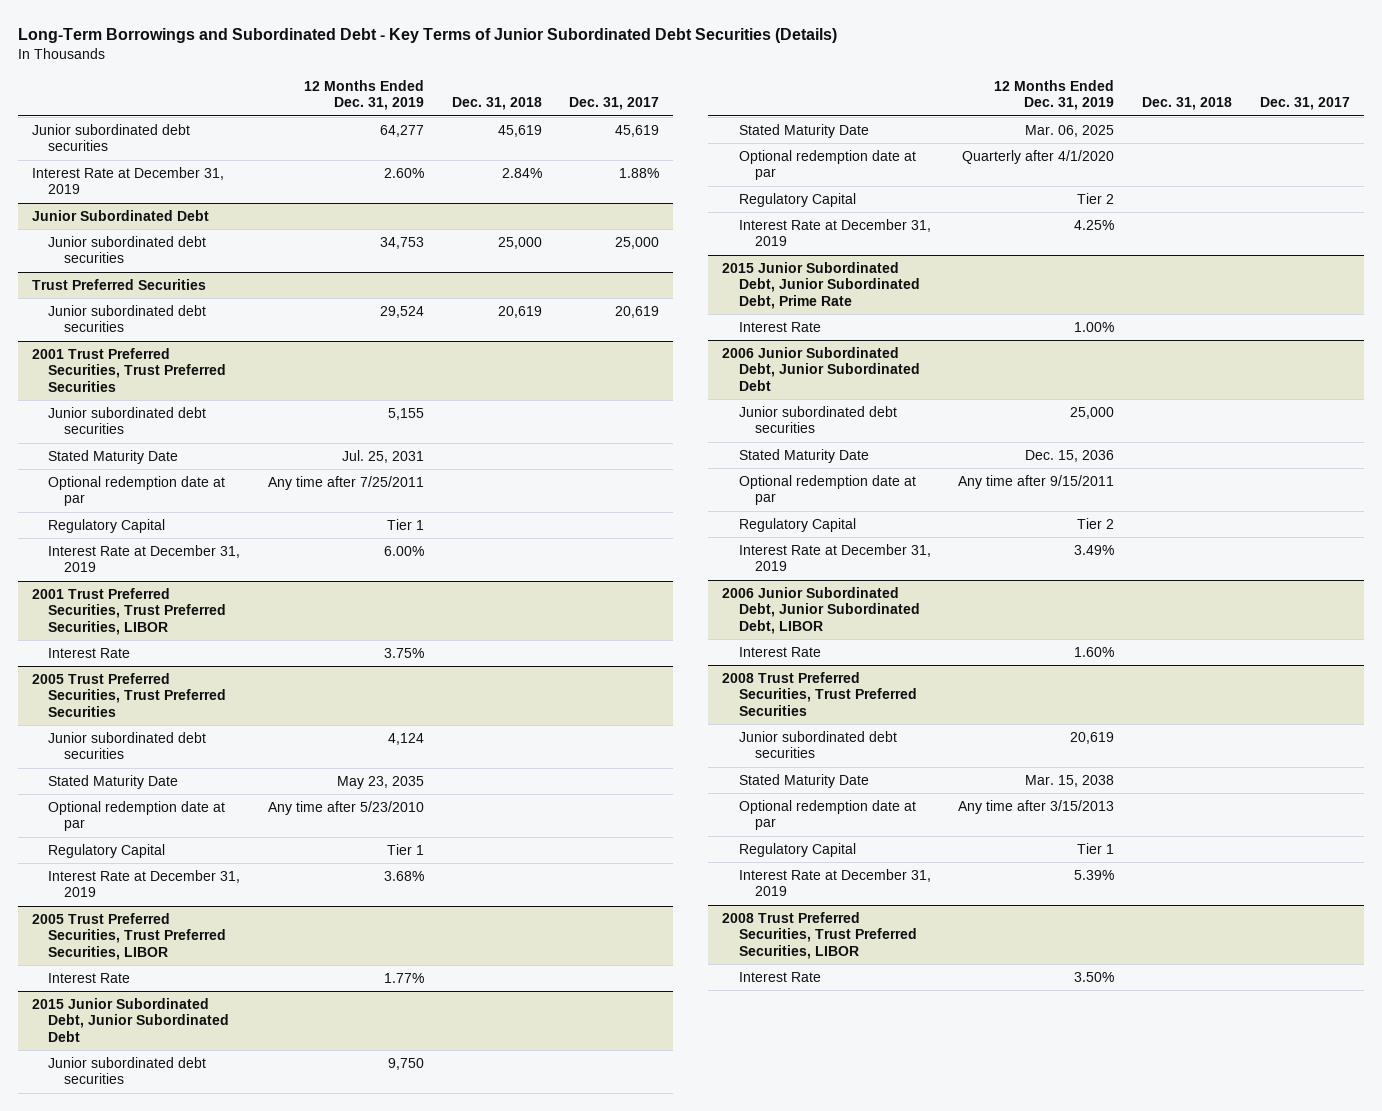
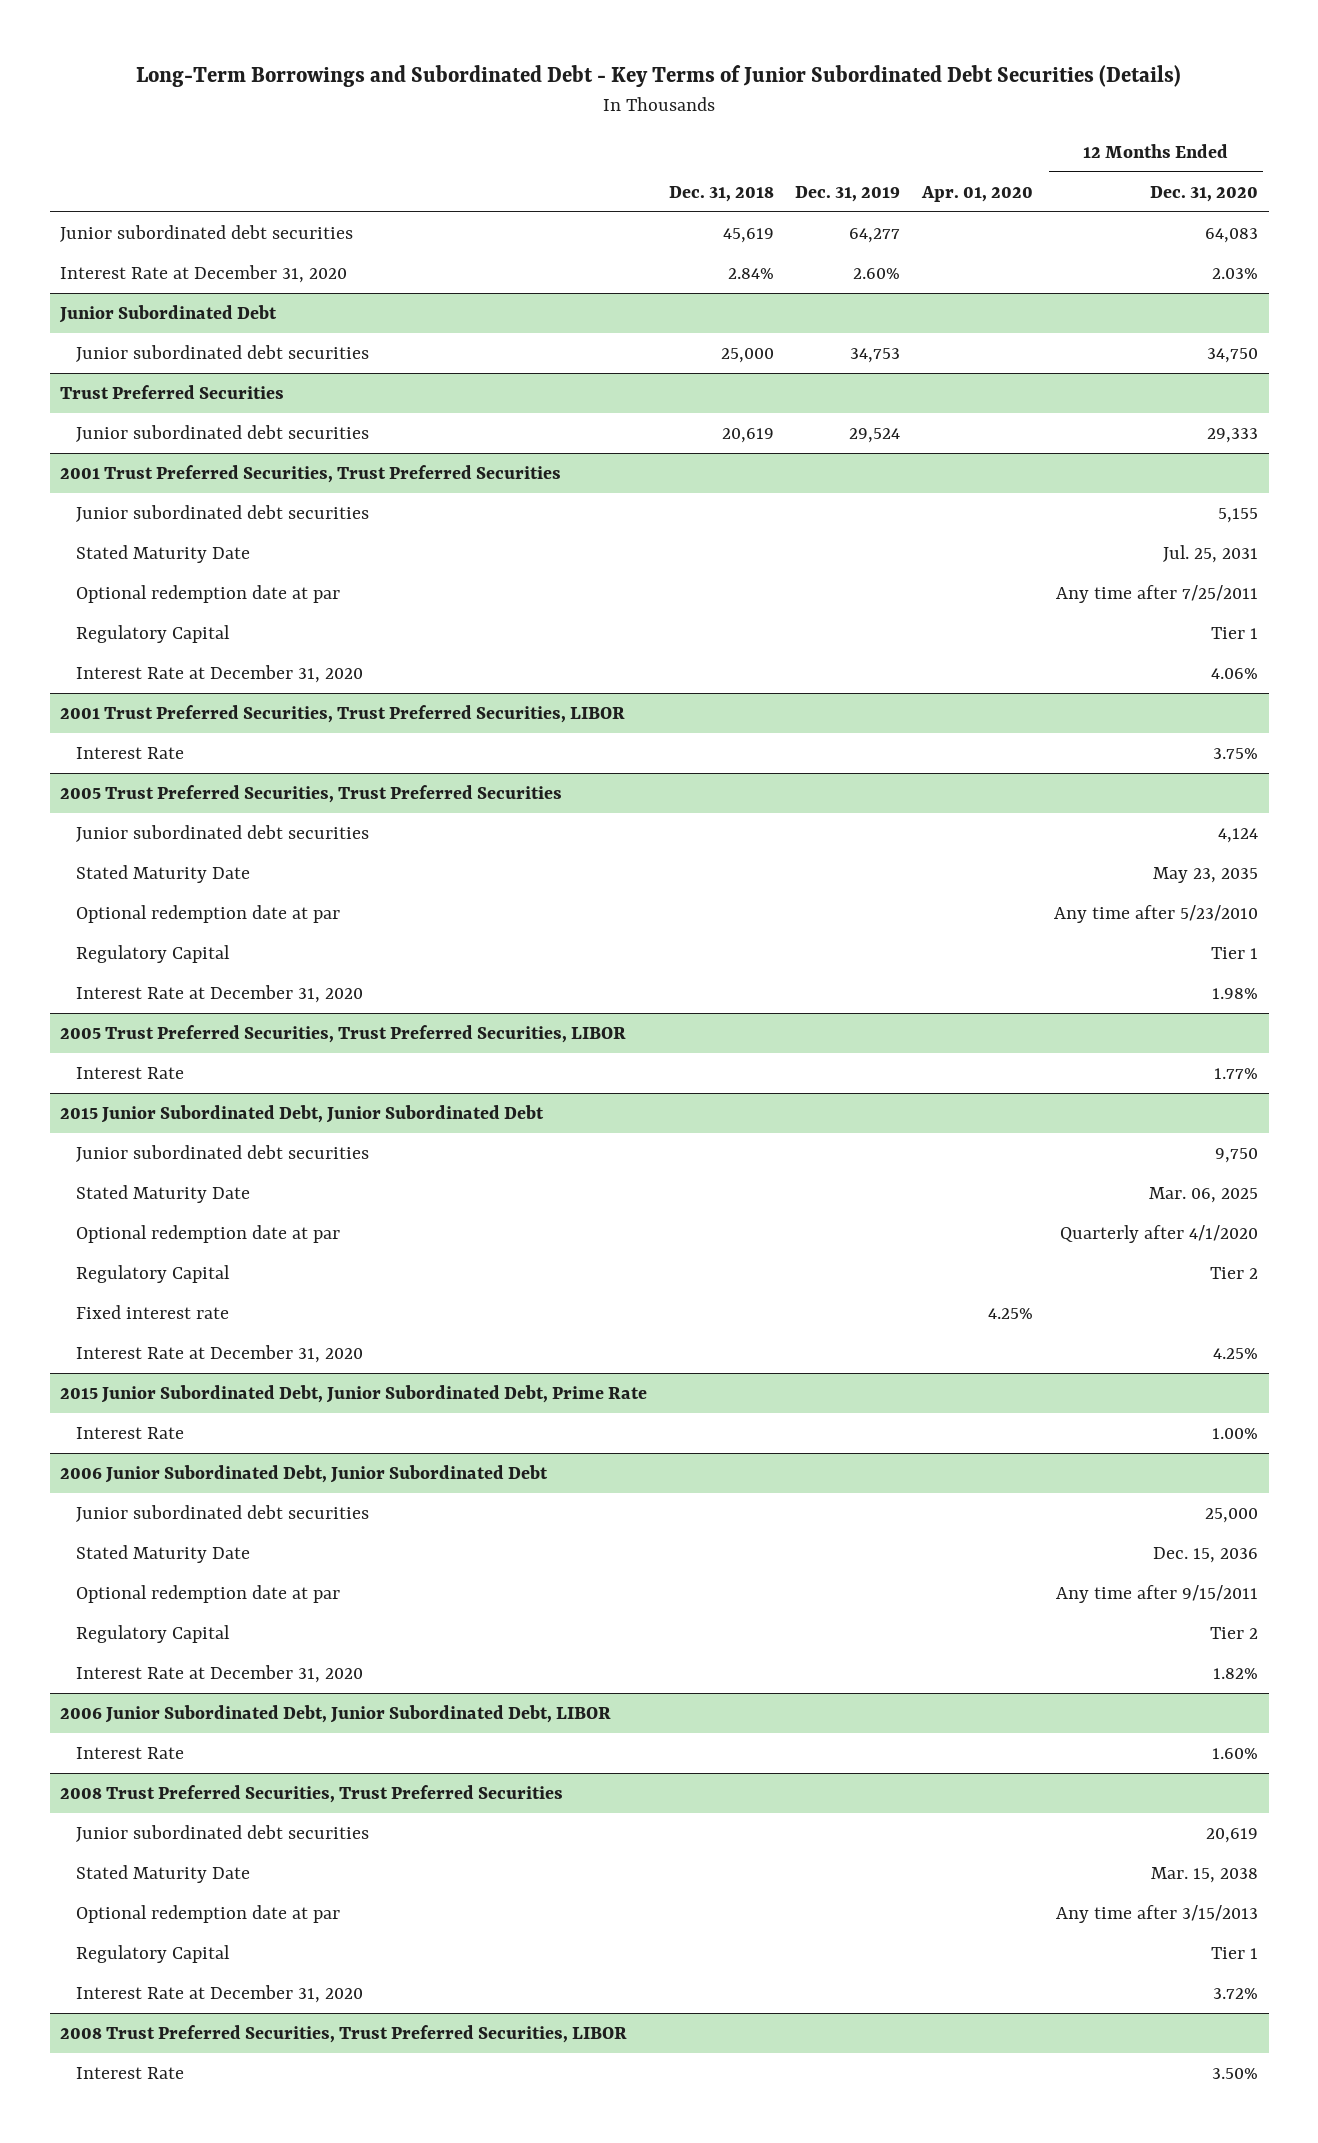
- | 12 Months Ended Dec. 31, 2019 | Dec. 31, 2018 | Dec. 31, 2017
+ | Dec. 31, 2018 | Dec. 31, 2019 | Apr. 01, 2020 | 12 Months Ended Dec. 31, 2020
- Interest Rate at December 31, 2019 | 2.60% | 2.84% | 1.88%
+ Interest Rate at December 31, 2020 | 2.84% | 2.60% | | 2.03%
@ 2001 Trust Preferred Securities, Trust Preferred Securities
- Interest Rate at December 31, 2019 | 6.00% | |
+ Interest Rate at December 31, 2020 | | | | 4.06%
@ 2005 Trust Preferred Securities, Trust Preferred Securities
- Interest Rate at December 31, 2019 | 3.68% | |
+ Interest Rate at December 31, 2020 | | | | 1.98%
@ 2015 Junior Subordinated Debt, Junior Subordinated Debt
- Interest Rate at December 31, 2019 | 4.25% | |
+ Fixed interest rate | | | 4.25% |
+ Interest Rate at December 31, 2020 | | | | 4.25%
@ 2006 Junior Subordinated Debt, Junior Subordinated Debt
- Interest Rate at December 31, 2019 | 3.49% | |
+ Interest Rate at December 31, 2020 | | | | 1.82%
@ 2008 Trust Preferred Securities, Trust Preferred Securities
- Interest Rate at December 31, 2019 | 5.39% | |
+ Interest Rate at December 31, 2020 | | | | 3.72%

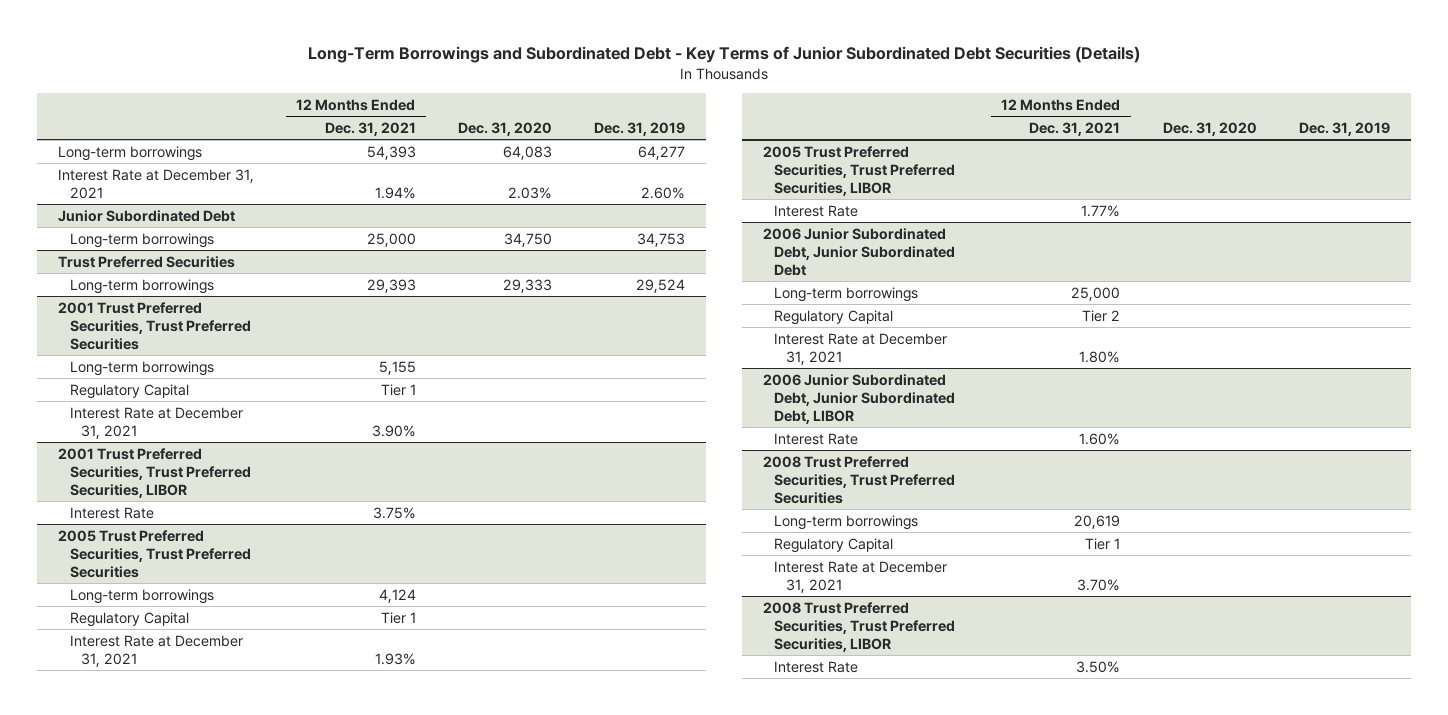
- | Dec. 31, 2018 | Dec. 31, 2019 | Apr. 01, 2020 | 12 Months Ended Dec. 31, 2020
+ | 12 Months Ended Dec. 31, 2021 | Dec. 31, 2020 | Dec. 31, 2019
- Junior subordinated debt securities | 45,619 | 64,277 | | 64,083
- Interest Rate at December 31, 2020 | 2.84% | 2.60% | | 2.03%
+ Long-term borrowings | 54,393 | 64,083 | 64,277
+ Interest Rate at December 31, 2021 | 1.94% | 2.03% | 2.60%
@ Junior Subordinated Debt
- Junior subordinated debt securities | 25,000 | 34,753 | | 34,750
+ Long-term borrowings | 25,000 | 34,750 | 34,753
@ Trust Preferred Securities
- Junior subordinated debt securities | 20,619 | 29,524 | | 29,333
+ Long-term borrowings | 29,393 | 29,333 | 29,524
@ 2001 Trust Preferred Securities, Trust Preferred Securities
- Junior subordinated debt securities | | | | 5,155
- Stated Maturity Date | | | | Jul. 25, 2031
- Optional redemption date at par | | | | Any time after 7/25/2011
+ Long-term borrowings | 5,155 | |
- Interest Rate at December 31, 2020 | | | | 4.06%
+ Interest Rate at December 31, 2021 | 3.90% | |
@ 2005 Trust Preferred Securities, Trust Preferred Securities
- Junior subordinated debt securities | | | | 4,124
- Stated Maturity Date | | | | May 23, 2035
- Optional redemption date at par | | | | Any time after 5/23/2010
+ Long-term borrowings | 4,124 | |
- Interest Rate at December 31, 2020 | | | | 1.98%
+ Interest Rate at December 31, 2021 | 1.93% | |
- 2015 Junior Subordinated Debt, Junior Subordinated Debt
- Junior subordinated debt securities | | | | 9,750
- Stated Maturity Date | | | | Mar. 06, 2025
- Optional redemption date at par | | | | Quarterly after 4/1/2020
- Regulatory Capital | | | | Tier 2
- Fixed interest rate | | | 4.25% |
- Interest Rate at December 31, 2020 | | | | 4.25%
- 2015 Junior Subordinated Debt, Junior Subordinated Debt, Prime Rate
- Interest Rate | | | | 1.00%
@ 2006 Junior Subordinated Debt, Junior Subordinated Debt
- Junior subordinated debt securities | | | | 25,000
- Stated Maturity Date | | | | Dec. 15, 2036
- Optional redemption date at par | | | | Any time after 9/15/2011
+ Long-term borrowings | 25,000 | |
- Interest Rate at December 31, 2020 | | | | 1.82%
+ Interest Rate at December 31, 2021 | 1.80% | |
@ 2008 Trust Preferred Securities, Trust Preferred Securities
- Junior subordinated debt securities | | | | 20,619
- Stated Maturity Date | | | | Mar. 15, 2038
- Optional redemption date at par | | | | Any time after 3/15/2013
+ Long-term borrowings | 20,619 | |
- Interest Rate at December 31, 2020 | | | | 3.72%
+ Interest Rate at December 31, 2021 | 3.70% | |

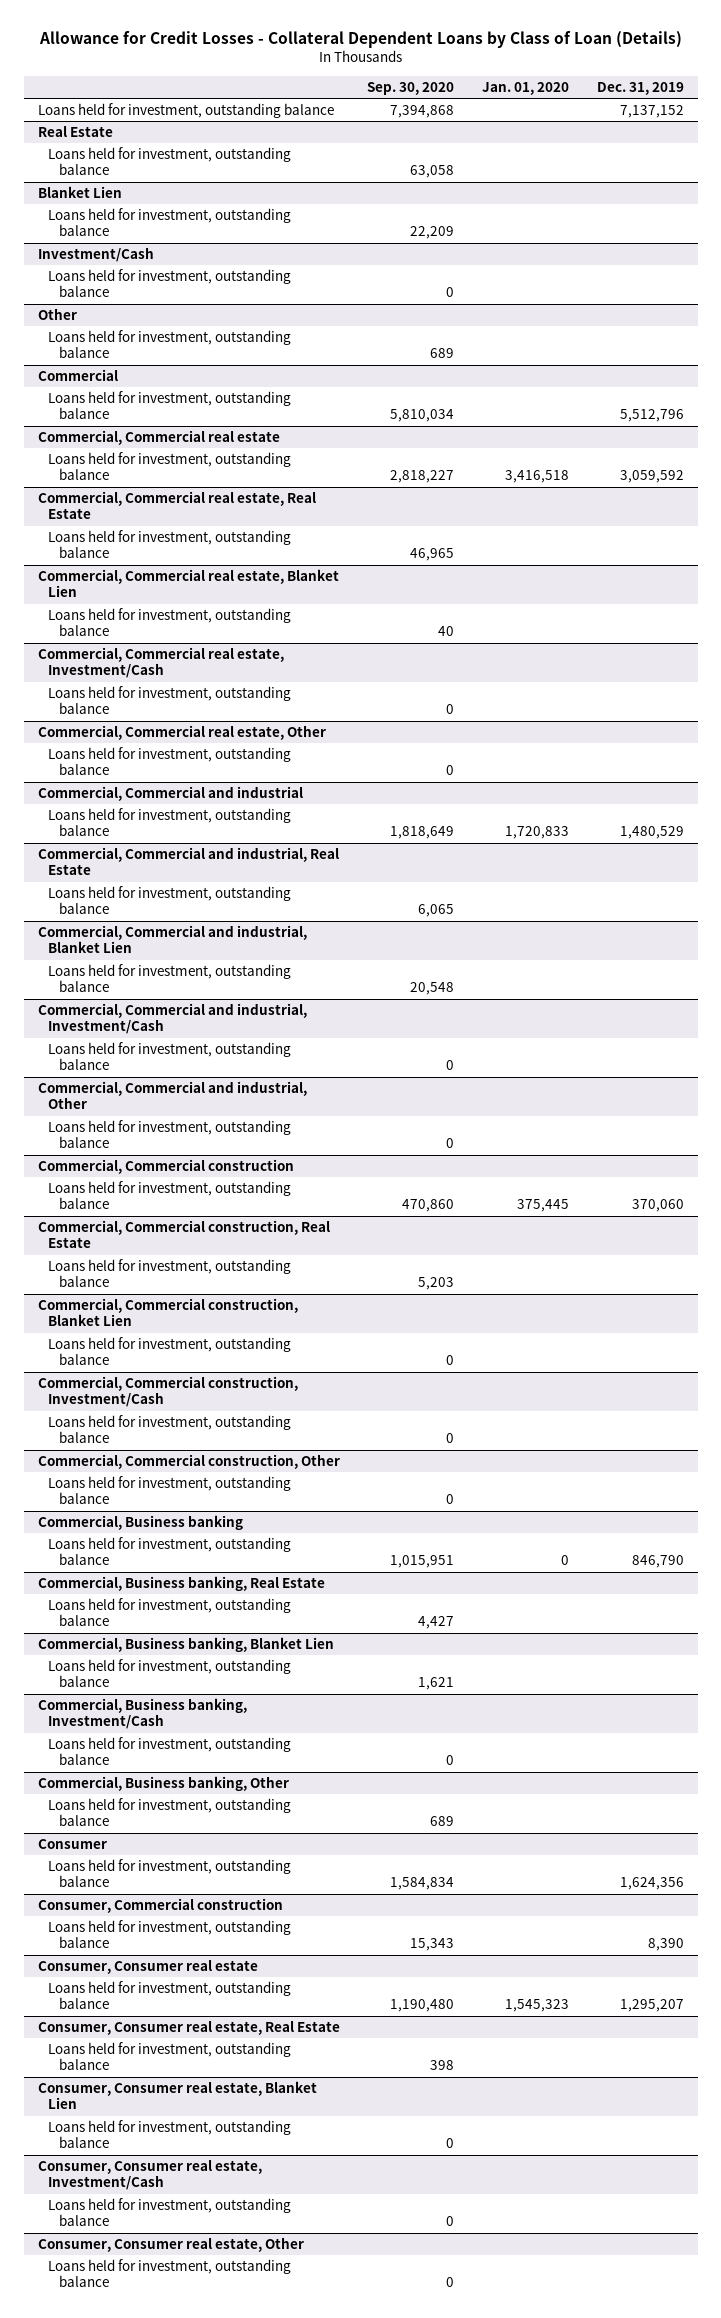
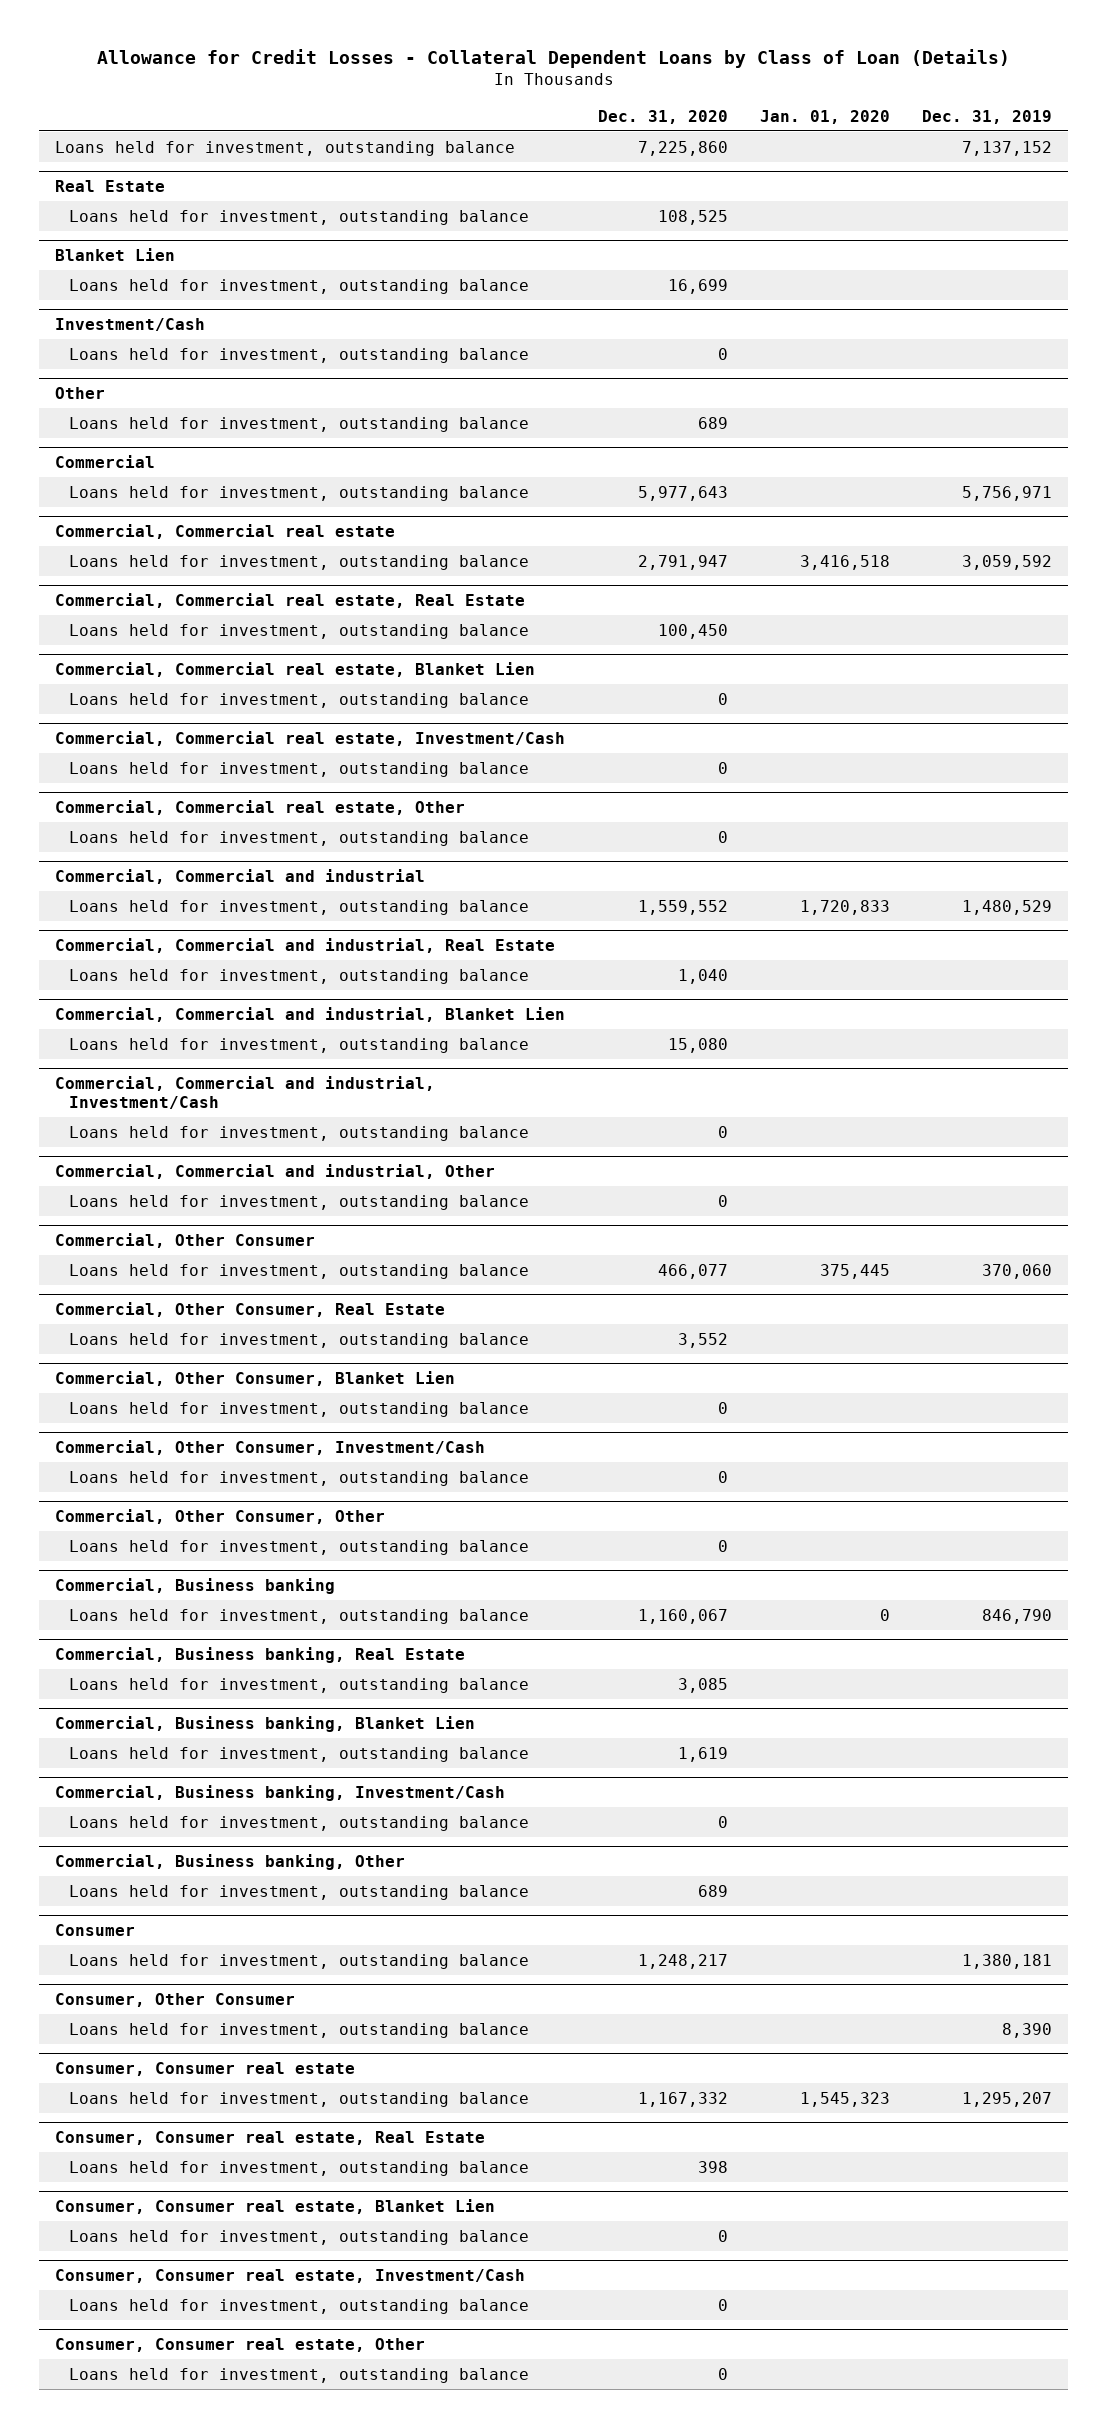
- | Sep. 30, 2020 | Jan. 01, 2020 | Dec. 31, 2019
+ | Dec. 31, 2020 | Jan. 01, 2020 | Dec. 31, 2019
@ Commercial
- Loans held for investment, outstanding balance | 5,810,034 | | 5,512,796
+ Loans held for investment, outstanding balance | 5,977,643 | | 5,756,971
- Commercial, Commercial construction
+ Commercial, Other Consumer
- Commercial, Commercial construction, Real Estate
+ Commercial, Other Consumer, Real Estate
- Commercial, Commercial construction, Blanket Lien
+ Commercial, Other Consumer, Blanket Lien
- Commercial, Commercial construction, Investment/Cash
+ Commercial, Other Consumer, Investment/Cash
- Commercial, Commercial construction, Other
+ Commercial, Other Consumer, Other
@ Consumer
- Loans held for investment, outstanding balance | 1,584,834 | | 1,624,356
- Consumer, Commercial construction
@ Consumer
+ Loans held for investment, outstanding balance | 1,248,217 | | 1,380,181
+ Consumer, Other Consumer

